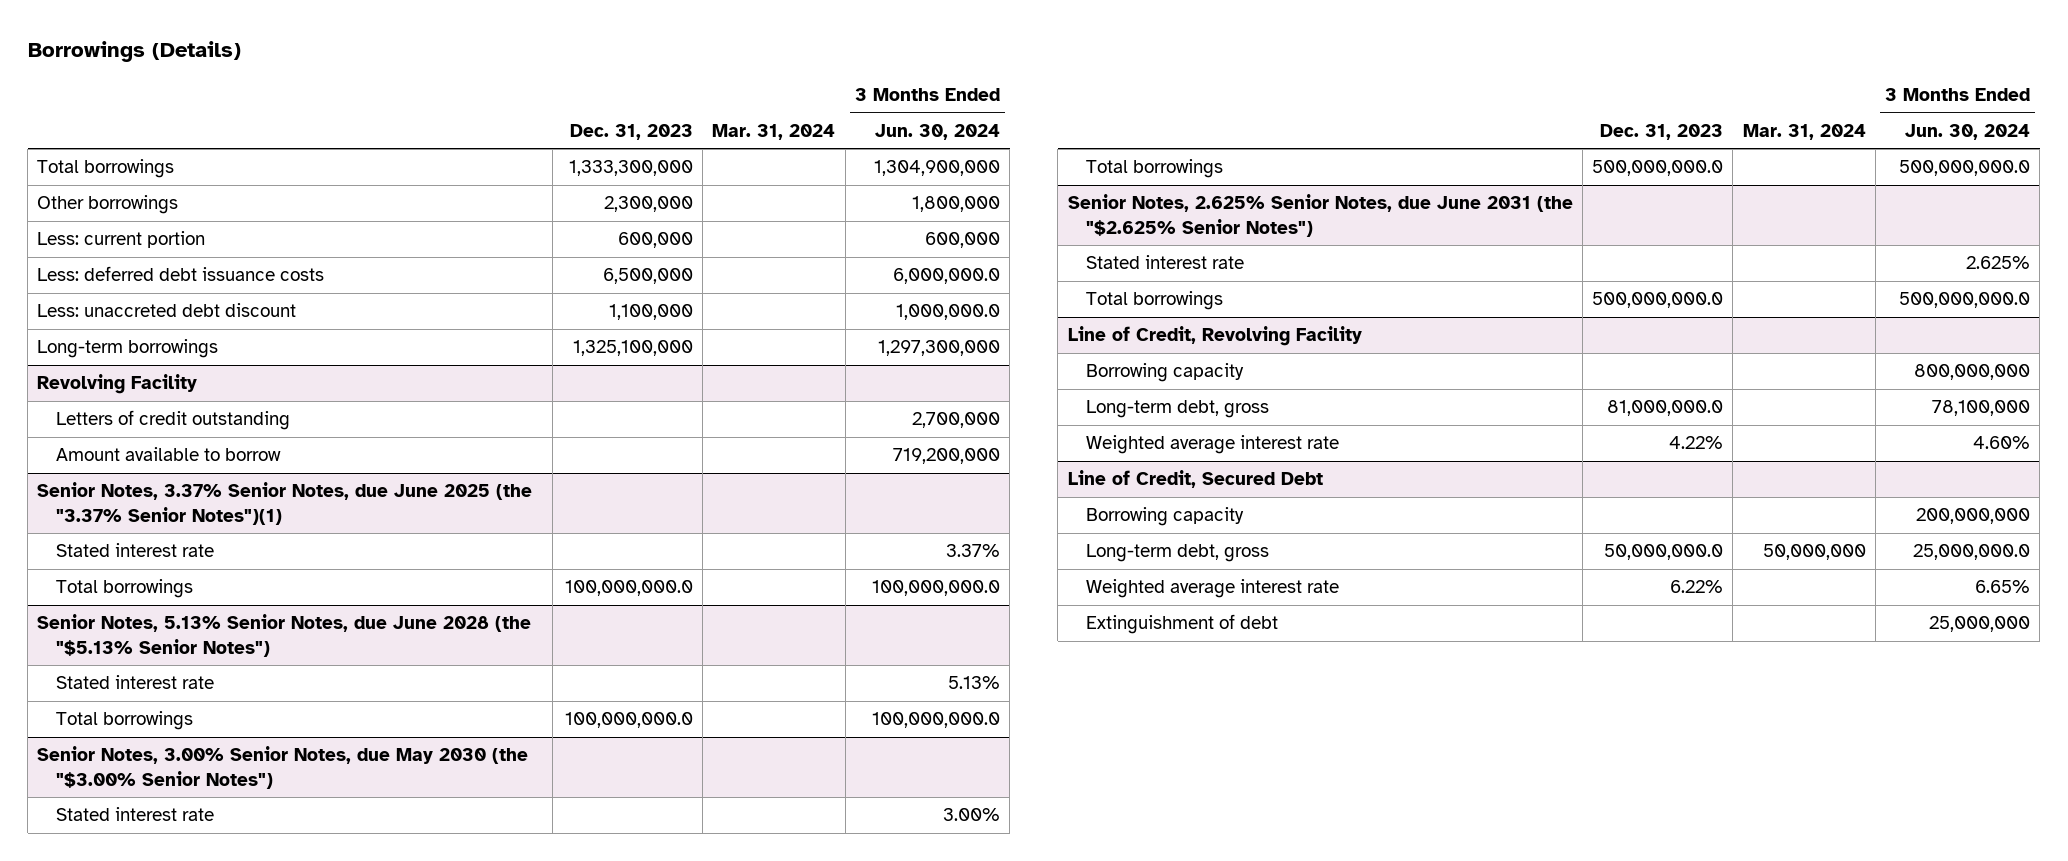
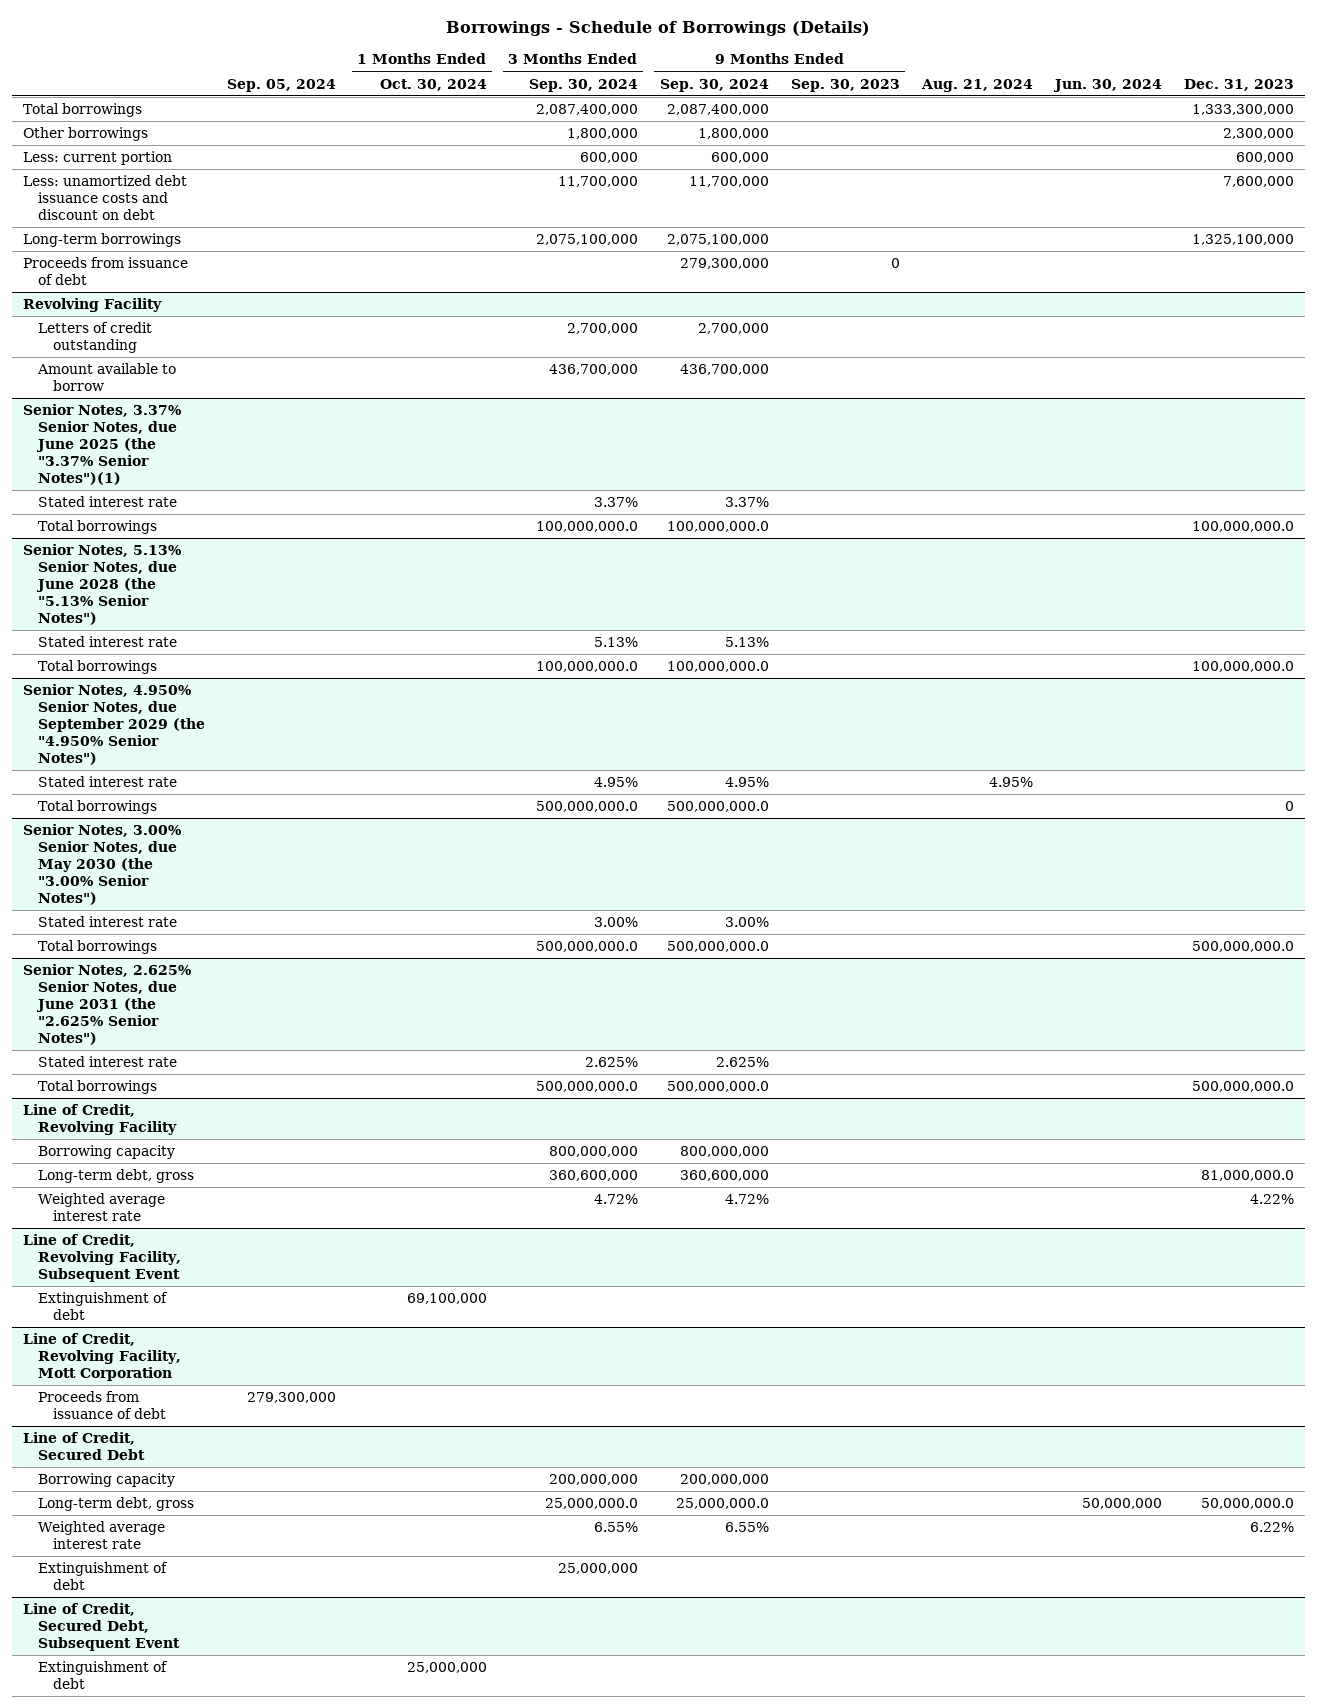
- Borrowings (Details)
+ Borrowings - Schedule of Borrowings (Details)
- | Dec. 31, 2023 | Mar. 31, 2024 | 3 Months Ended Jun. 30, 2024
+ | Sep. 05, 2024 | 1 Months Ended Oct. 30, 2024 | 3 Months Ended Sep. 30, 2024 | 9 Months Ended Sep. 30, 2024 | 9 Months Ended Sep. 30, 2023 | Aug. 21, 2024 | Jun. 30, 2024 | Dec. 31, 2023
- Less: deferred debt issuance costs | 6,500,000 | | 6,000,000.0
- Less: unaccreted debt discount | 1,100,000 | | 1,000,000.0
+ Less: unamortized debt issuance costs and discount on debt | | | 11,700,000 | 11,700,000 | | | | 7,600,000
+ Proceeds from issuance of debt | | | | 279,300,000 | 0 | | |
- Senior Notes, 5.13% Senior Notes, due June 2028 (the "$5.13% Senior Notes")
+ Senior Notes, 5.13% Senior Notes, due June 2028 (the "5.13% Senior Notes")
- Senior Notes, 3.00% Senior Notes, due May 2030 (the "$3.00% Senior Notes")
+ Senior Notes, 4.950% Senior Notes, due September 2029 (the "4.950% Senior Notes")
+ Stated interest rate | | | 4.95% | 4.95% | | 4.95% | |
+ Total borrowings | | | 500,000,000.0 | 500,000,000.0 | | | | 0
+ Senior Notes, 3.00% Senior Notes, due May 2030 (the "3.00% Senior Notes")
- Senior Notes, 2.625% Senior Notes, due June 2031 (the "$2.625% Senior Notes")
+ Senior Notes, 2.625% Senior Notes, due June 2031 (the "2.625% Senior Notes")
+ Line of Credit, Revolving Facility, Subsequent Event
+ Extinguishment of debt | | 69,100,000 | | | | | |
+ Line of Credit, Revolving Facility, Mott Corporation
+ Proceeds from issuance of debt | 279,300,000 | | | | | | |
+ Line of Credit, Secured Debt, Subsequent Event
+ Extinguishment of debt | | 25,000,000 | | | | | |

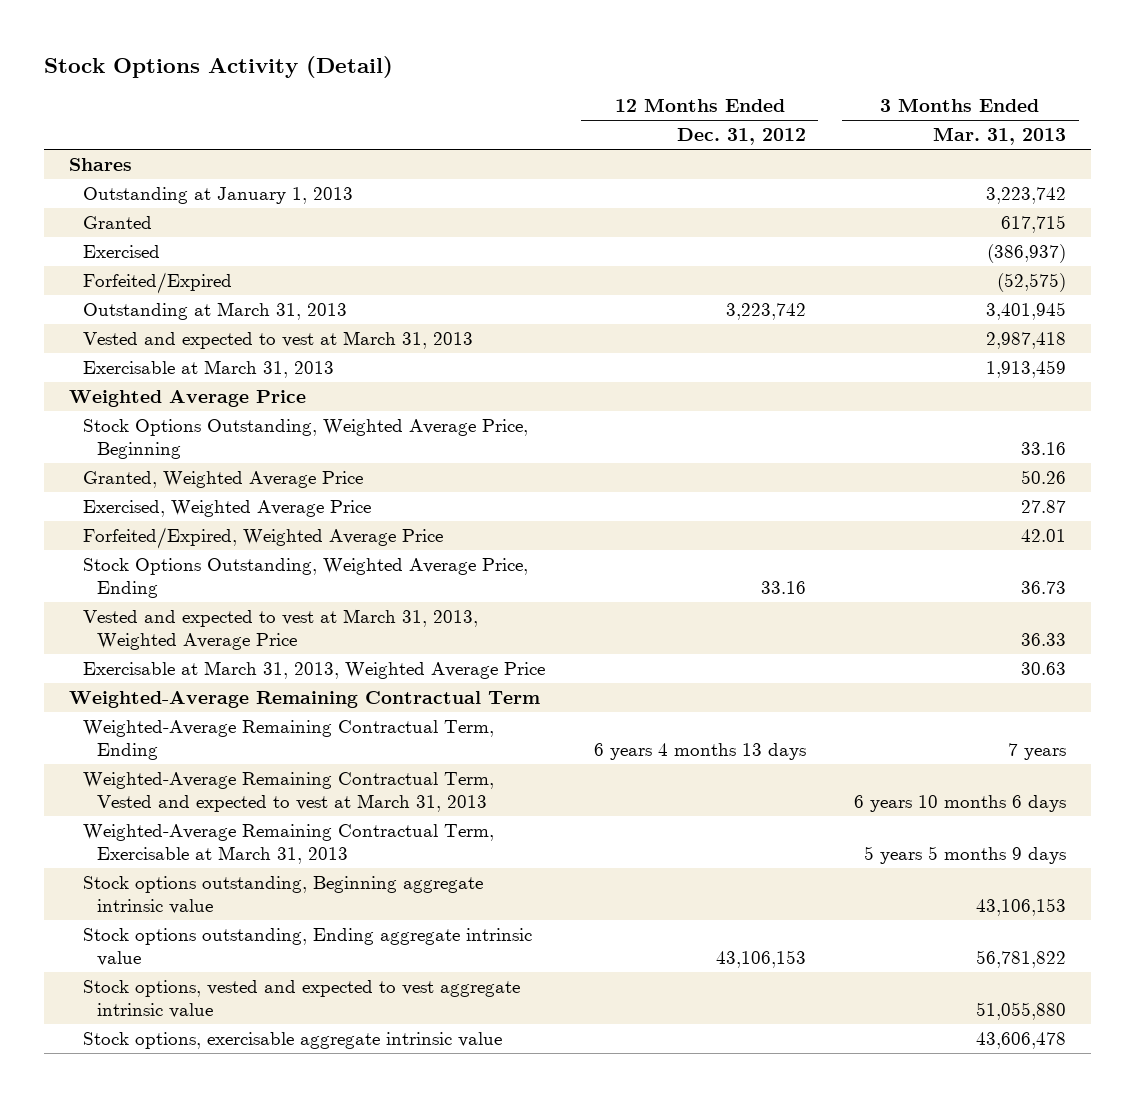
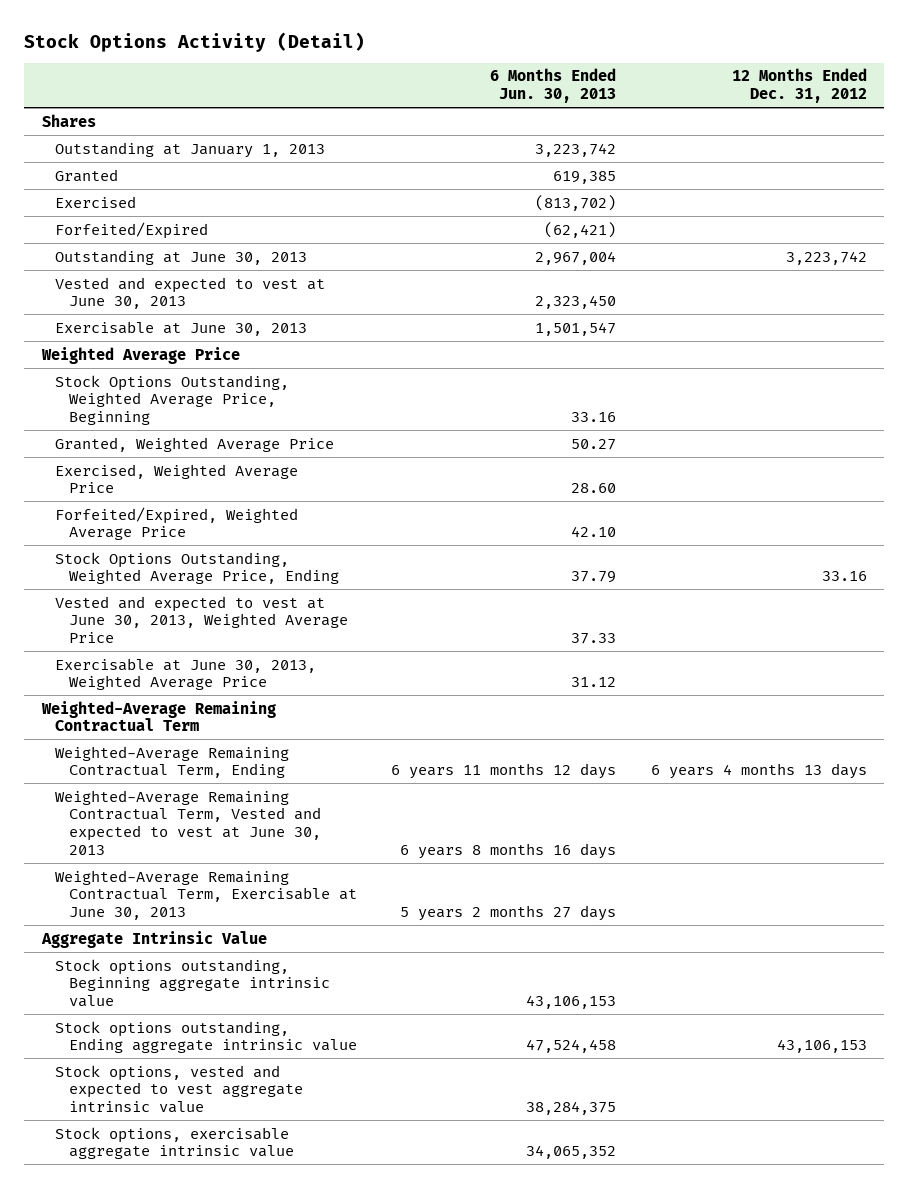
- | 12 Months Ended Dec. 31, 2012 | 3 Months Ended Mar. 31, 2013
+ | 6 Months Ended Jun. 30, 2013 | 12 Months Ended Dec. 31, 2012
- Outstanding at March 31, 2013 | 3,223,742 | 3,401,945
- Vested and expected to vest at March 31, 2013 | | 2,987,418
- Exercisable at March 31, 2013 | | 1,913,459
+ Outstanding at June 30, 2013 | 2,967,004 | 3,223,742
+ Vested and expected to vest at June 30, 2013 | 2,323,450 |
+ Exercisable at June 30, 2013 | 1,501,547 |
- Vested and expected to vest at March 31, 2013, Weighted Average Price | | 36.33
- Exercisable at March 31, 2013, Weighted Average Price | | 30.63
+ Vested and expected to vest at June 30, 2013, Weighted Average Price | 37.33 |
+ Exercisable at June 30, 2013, Weighted Average Price | 31.12 |
- Weighted-Average Remaining Contractual Term, Vested and expected to vest at March 31, 2013 | | 6 years 10 months 6 days
- Weighted-Average Remaining Contractual Term, Exercisable at March 31, 2013 | | 5 years 5 months 9 days
+ Weighted-Average Remaining Contractual Term, Vested and expected to vest at June 30, 2013 | 6 years 8 months 16 days |
+ Weighted-Average Remaining Contractual Term, Exercisable at June 30, 2013 | 5 years 2 months 27 days |
+ Aggregate Intrinsic Value

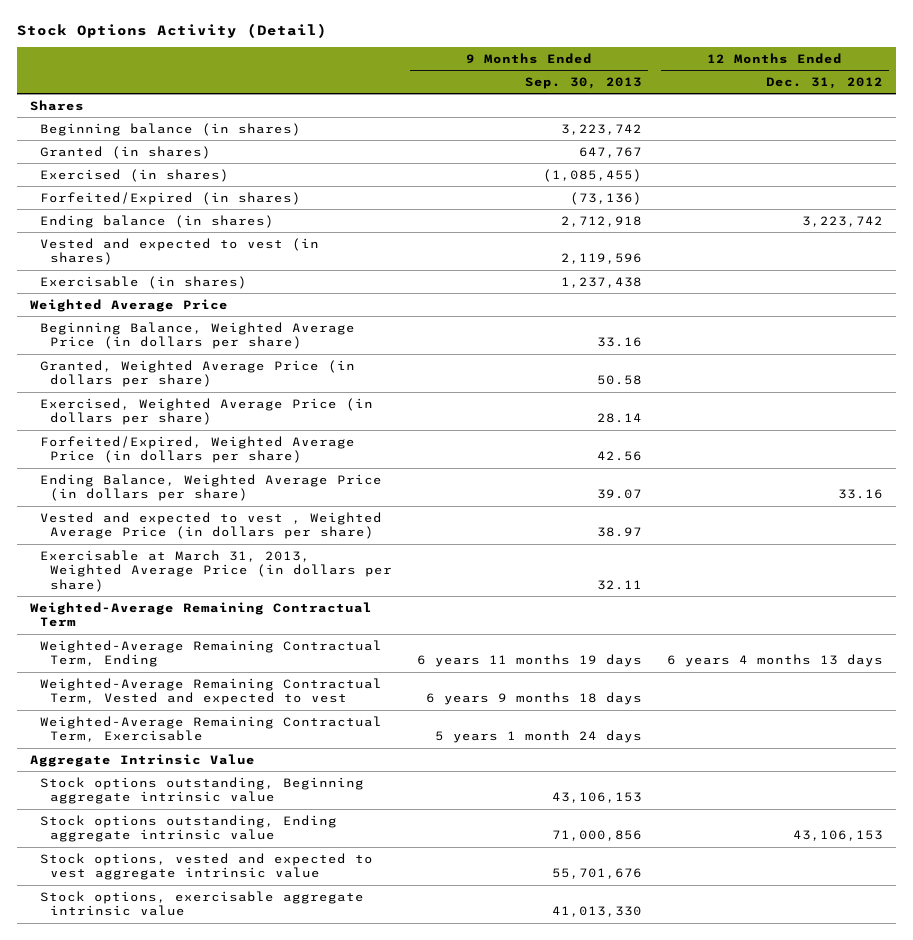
- | 6 Months Ended Jun. 30, 2013 | 12 Months Ended Dec. 31, 2012
+ | 9 Months Ended Sep. 30, 2013 | 12 Months Ended Dec. 31, 2012
- Outstanding at January 1, 2013 | 3,223,742 |
- Granted | 619,385 |
- Exercised | (813,702) |
- Forfeited/Expired | (62,421) |
- Outstanding at June 30, 2013 | 2,967,004 | 3,223,742
- Vested and expected to vest at June 30, 2013 | 2,323,450 |
- Exercisable at June 30, 2013 | 1,501,547 |
+ Beginning balance (in shares) | 3,223,742 |
+ Granted (in shares) | 647,767 |
+ Exercised (in shares) | (1,085,455) |
+ Forfeited/Expired (in shares) | (73,136) |
+ Ending balance (in shares) | 2,712,918 | 3,223,742
+ Vested and expected to vest (in shares) | 2,119,596 |
+ Exercisable (in shares) | 1,237,438 |
- Stock Options Outstanding, Weighted Average Price, Beginning | 33.16 |
- Granted, Weighted Average Price | 50.27 |
- Exercised, Weighted Average Price | 28.60 |
- Forfeited/Expired, Weighted Average Price | 42.10 |
- Stock Options Outstanding, Weighted Average Price, Ending | 37.79 | 33.16
- Vested and expected to vest at June 30, 2013, Weighted Average Price | 37.33 |
- Exercisable at June 30, 2013, Weighted Average Price | 31.12 |
+ Beginning Balance, Weighted Average Price (in dollars per share) | 33.16 |
+ Granted, Weighted Average Price (in dollars per share) | 50.58 |
+ Exercised, Weighted Average Price (in dollars per share) | 28.14 |
+ Forfeited/Expired, Weighted Average Price (in dollars per share) | 42.56 |
+ Ending Balance, Weighted Average Price (in dollars per share) | 39.07 | 33.16
+ Vested and expected to vest , Weighted Average Price (in dollars per share) | 38.97 |
+ Exercisable at March 31, 2013, Weighted Average Price (in dollars per share) | 32.11 |
- Weighted-Average Remaining Contractual Term, Vested and expected to vest at June 30, 2013 | 6 years 8 months 16 days |
- Weighted-Average Remaining Contractual Term, Exercisable at June 30, 2013 | 5 years 2 months 27 days |
+ Weighted-Average Remaining Contractual Term, Vested and expected to vest | 6 years 9 months 18 days |
+ Weighted-Average Remaining Contractual Term, Exercisable | 5 years 1 month 24 days |

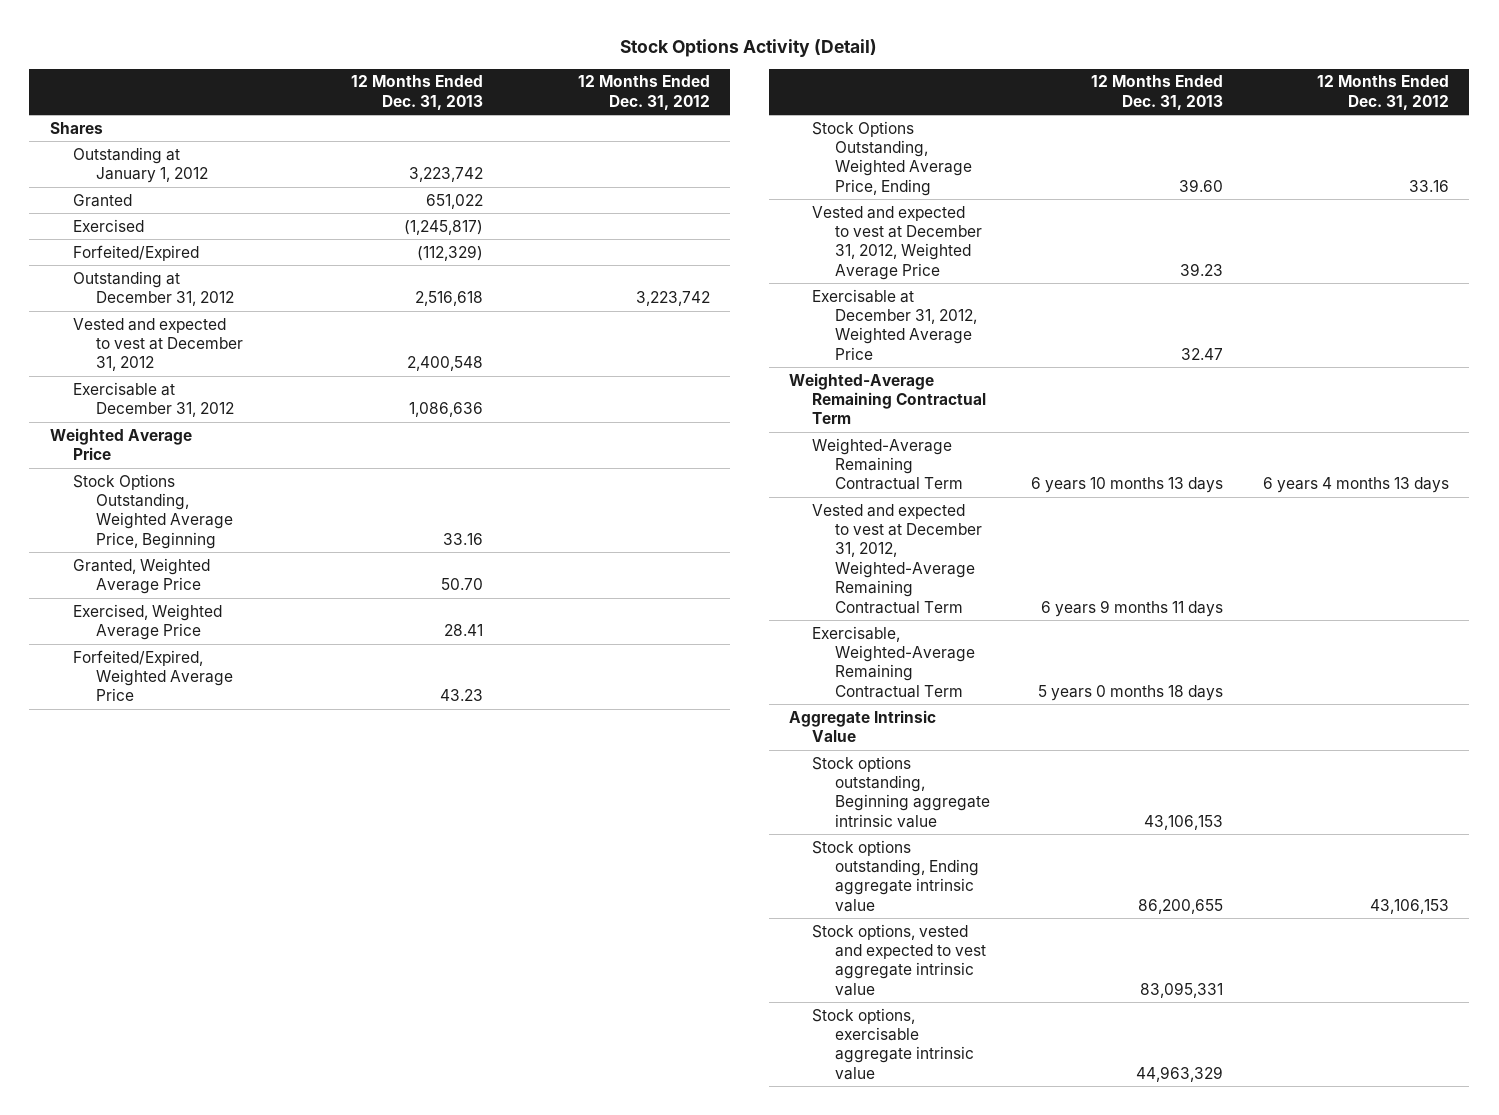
- | 9 Months Ended Sep. 30, 2013 | 12 Months Ended Dec. 31, 2012
+ | 12 Months Ended Dec. 31, 2013 | 12 Months Ended Dec. 31, 2012
- Beginning balance (in shares) | 3,223,742 |
- Granted (in shares) | 647,767 |
- Exercised (in shares) | (1,085,455) |
- Forfeited/Expired (in shares) | (73,136) |
- Ending balance (in shares) | 2,712,918 | 3,223,742
- Vested and expected to vest (in shares) | 2,119,596 |
- Exercisable (in shares) | 1,237,438 |
+ Outstanding at January 1, 2012 | 3,223,742 |
+ Granted | 651,022 |
+ Exercised | (1,245,817) |
+ Forfeited/Expired | (112,329) |
+ Outstanding at December 31, 2012 | 2,516,618 | 3,223,742
+ Vested and expected to vest at December 31, 2012 | 2,400,548 |
+ Exercisable at December 31, 2012 | 1,086,636 |
- Beginning Balance, Weighted Average Price (in dollars per share) | 33.16 |
- Granted, Weighted Average Price (in dollars per share) | 50.58 |
- Exercised, Weighted Average Price (in dollars per share) | 28.14 |
- Forfeited/Expired, Weighted Average Price (in dollars per share) | 42.56 |
- Ending Balance, Weighted Average Price (in dollars per share) | 39.07 | 33.16
- Vested and expected to vest , Weighted Average Price (in dollars per share) | 38.97 |
- Exercisable at March 31, 2013, Weighted Average Price (in dollars per share) | 32.11 |
+ Stock Options Outstanding, Weighted Average Price, Beginning | 33.16 |
+ Granted, Weighted Average Price | 50.70 |
+ Exercised, Weighted Average Price | 28.41 |
+ Forfeited/Expired, Weighted Average Price | 43.23 |
+ Stock Options Outstanding, Weighted Average Price, Ending | 39.60 | 33.16
+ Vested and expected to vest at December 31, 2012, Weighted Average Price | 39.23 |
+ Exercisable at December 31, 2012, Weighted Average Price | 32.47 |
- Weighted-Average Remaining Contractual Term, Ending | 6 years 11 months 19 days | 6 years 4 months 13 days
- Weighted-Average Remaining Contractual Term, Vested and expected to vest | 6 years 9 months 18 days |
- Weighted-Average Remaining Contractual Term, Exercisable | 5 years 1 month 24 days |
+ Weighted-Average Remaining Contractual Term | 6 years 10 months 13 days | 6 years 4 months 13 days
+ Vested and expected to vest at December 31, 2012, Weighted-Average Remaining Contractual Term | 6 years 9 months 11 days |
+ Exercisable, Weighted-Average Remaining Contractual Term | 5 years 0 months 18 days |

